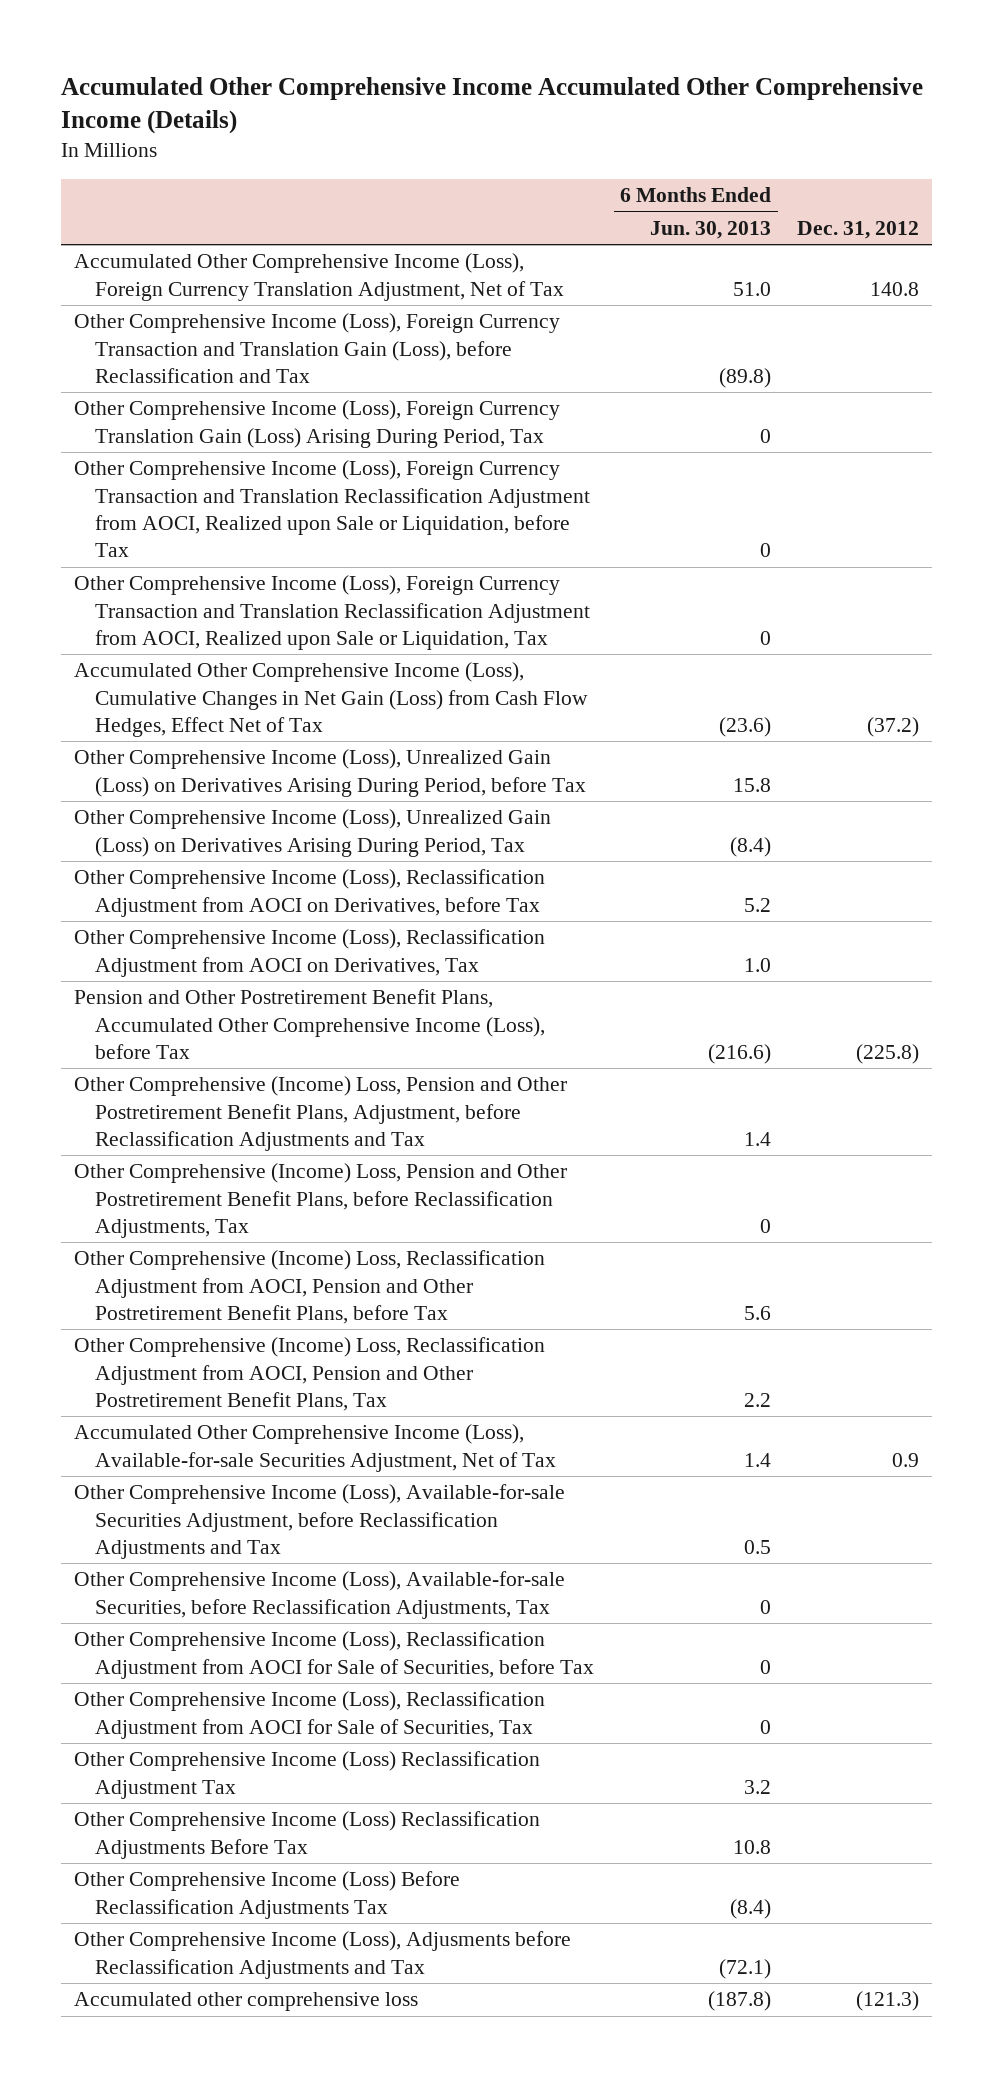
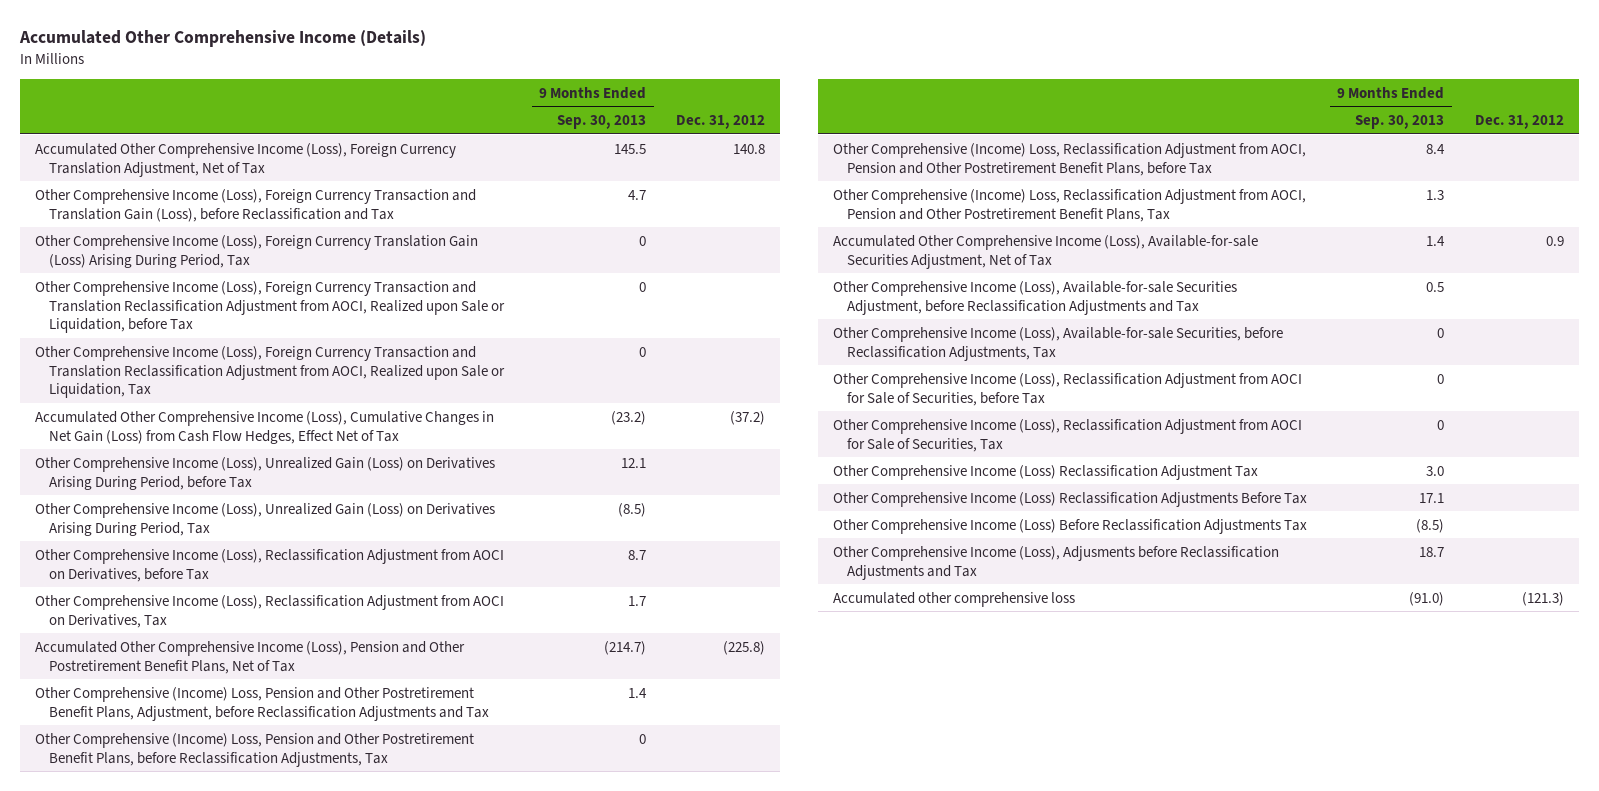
- Accumulated Other Comprehensive Income Accumulated Other Comprehensive Income (Details)
+ Accumulated Other Comprehensive Income (Details)
- | 6 Months Ended Jun. 30, 2013 | Dec. 31, 2012
+ | 9 Months Ended Sep. 30, 2013 | Dec. 31, 2012
- Pension and Other Postretirement Benefit Plans, Accumulated Other Comprehensive Income (Loss), before Tax | (216.6) | (225.8)
+ Accumulated Other Comprehensive Income (Loss), Pension and Other Postretirement Benefit Plans, Net of Tax | (214.7) | (225.8)

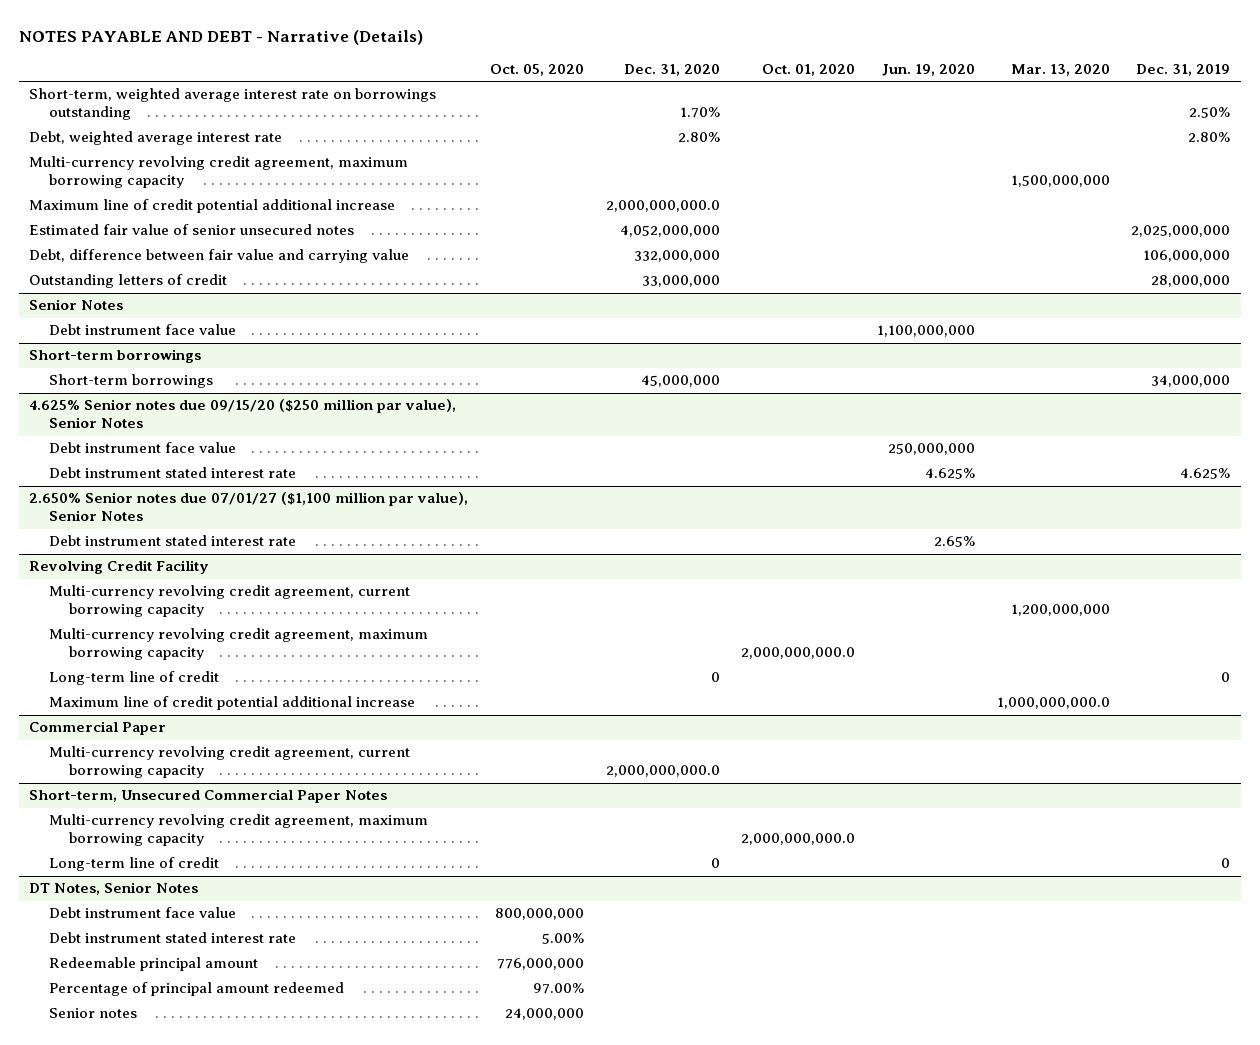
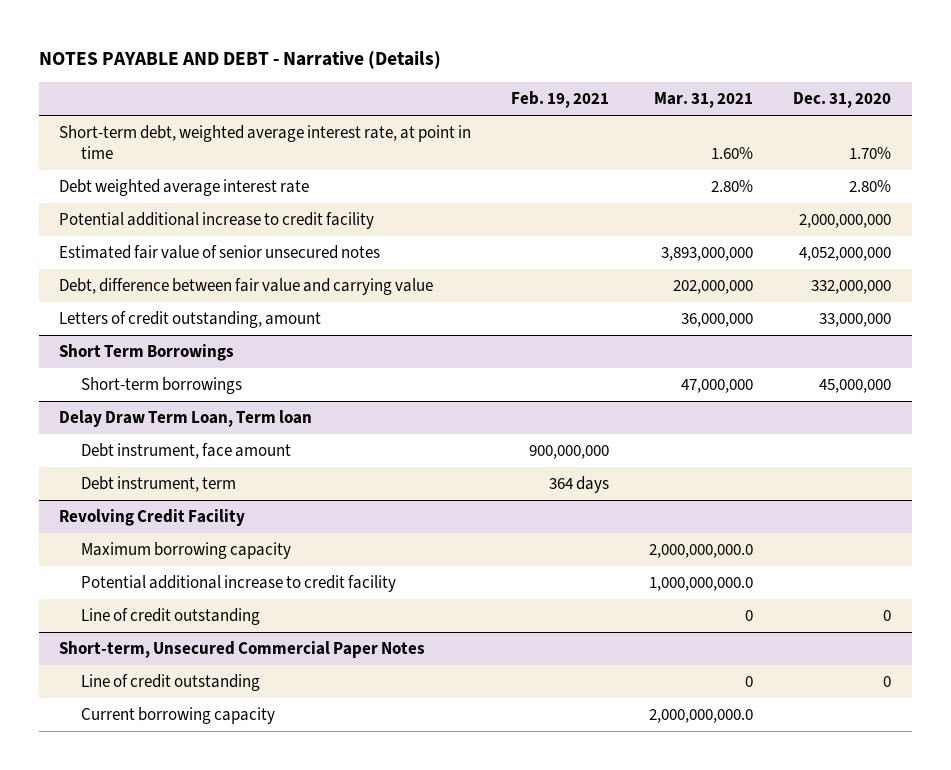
- | Oct. 05, 2020 | Dec. 31, 2020 | Oct. 01, 2020 | Jun. 19, 2020 | Mar. 13, 2020 | Dec. 31, 2019
+ | Feb. 19, 2021 | Mar. 31, 2021 | Dec. 31, 2020
- Short-term, weighted average interest rate on borrowings outstanding | | 1.70% | | | | 2.50%
- Debt, weighted average interest rate | | 2.80% | | | | 2.80%
- Multi-currency revolving credit agreement, maximum borrowing capacity | | | | | 1,500,000,000 |
- Maximum line of credit potential additional increase | | 2,000,000,000.0 | | | |
+ Short-term debt, weighted average interest rate, at point in time | | 1.60% | 1.70%
+ Debt weighted average interest rate | | 2.80% | 2.80%
+ Potential additional increase to credit facility | | | 2,000,000,000
- Outstanding letters of credit | | 33,000,000 | | | | 28,000,000
- Senior Notes
- Debt instrument face value | | | | 1,100,000,000 | |
- Short-term borrowings
+ Letters of credit outstanding, amount | | 36,000,000 | 33,000,000
+ Short Term Borrowings
- 4.625% Senior notes due 09/15/20 ($250 million par value), Senior Notes
- Debt instrument face value | | | | 250,000,000 | |
- Debt instrument stated interest rate | | | | 4.625% | | 4.625%
- 2.650% Senior notes due 07/01/27 ($1,100 million par value), Senior Notes
- Debt instrument stated interest rate | | | | 2.65% | |
+ Delay Draw Term Loan, Term loan
+ Debt instrument, face amount | 900,000,000 | |
+ Debt instrument, term | 364 days | |
@ Revolving Credit Facility
- Multi-currency revolving credit agreement, current borrowing capacity | | | | | 1,200,000,000 |
- Multi-currency revolving credit agreement, maximum borrowing capacity | | | 2,000,000,000.0 | | |
- Long-term line of credit | | 0 | | | | 0
- Maximum line of credit potential additional increase | | | | | 1,000,000,000.0 |
- Commercial Paper
- Multi-currency revolving credit agreement, current borrowing capacity | | 2,000,000,000.0 | | | |
@ Revolving Credit Facility
+ Maximum borrowing capacity | | 2,000,000,000.0 |
+ Potential additional increase to credit facility | | 1,000,000,000.0 |
+ Line of credit outstanding | | 0 | 0
@ Short-term, Unsecured Commercial Paper Notes
- Multi-currency revolving credit agreement, maximum borrowing capacity | | | 2,000,000,000.0 | | |
- Long-term line of credit | | 0 | | | | 0
- DT Notes, Senior Notes
- Debt instrument face value | 800,000,000 | | | | |
- Debt instrument stated interest rate | 5.00% | | | | |
- Redeemable principal amount | 776,000,000 | | | | |
- Percentage of principal amount redeemed | 97.00% | | | | |
- Senior notes | 24,000,000 | | | | |
@ Short-term, Unsecured Commercial Paper Notes
+ Line of credit outstanding | | 0 | 0
+ Current borrowing capacity | | 2,000,000,000.0 |

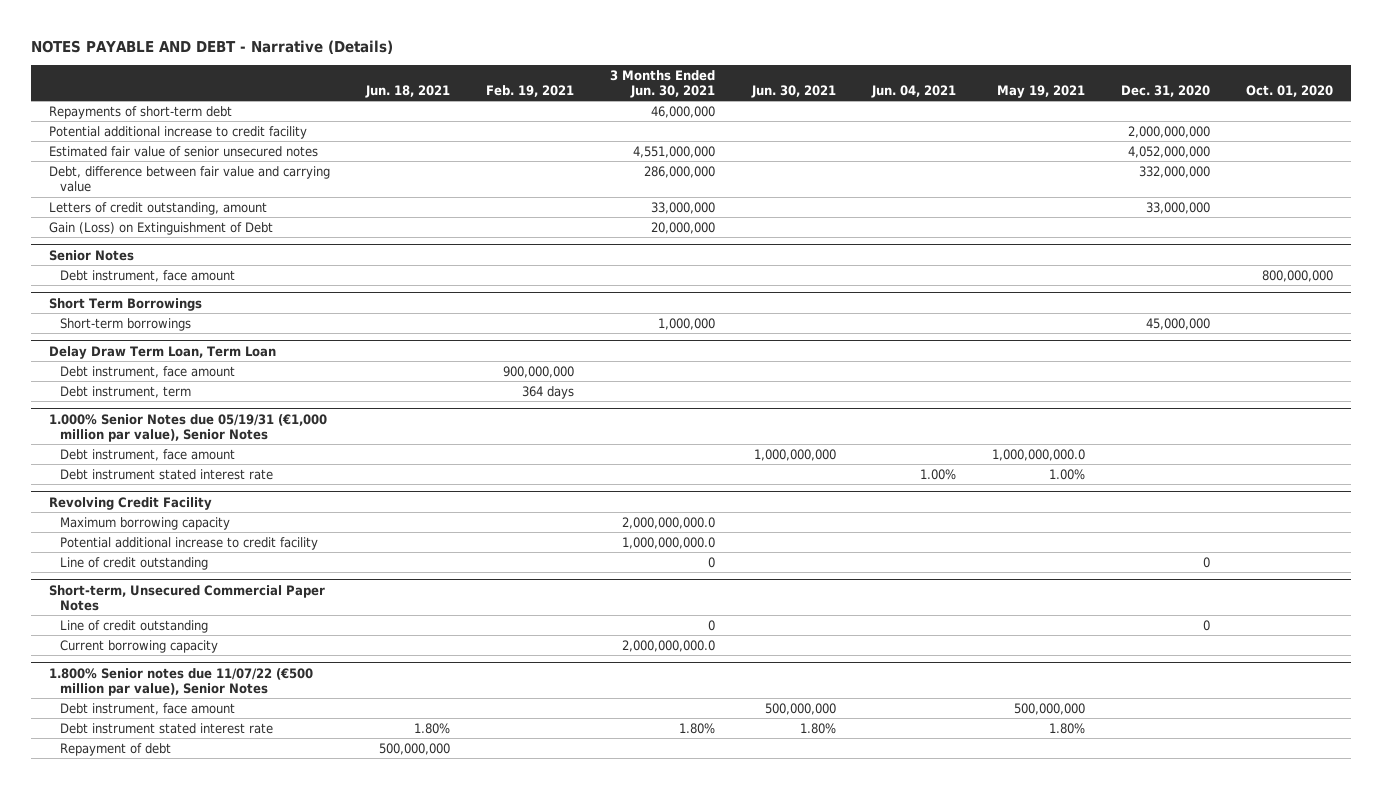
- | Feb. 19, 2021 | Mar. 31, 2021 | Dec. 31, 2020
+ | Jun. 18, 2021 | Feb. 19, 2021 | 3 Months Ended Jun. 30, 2021 | Jun. 30, 2021 | Jun. 04, 2021 | May 19, 2021 | Dec. 31, 2020 | Oct. 01, 2020
- Short-term debt, weighted average interest rate, at point in time | | 1.60% | 1.70%
- Debt weighted average interest rate | | 2.80% | 2.80%
+ Repayments of short-term debt | | | 46,000,000 | | | | |
+ Gain (Loss) on Extinguishment of Debt | | | 20,000,000 | | | | |
+ Senior Notes
+ Debt instrument, face amount | | | | | | | | 800,000,000
- Delay Draw Term Loan, Term loan
+ Delay Draw Term Loan, Term Loan
+ 1.000% Senior Notes due 05/19/31 (€1,000 million par value), Senior Notes
+ Debt instrument, face amount | | | | 1,000,000,000 | | 1,000,000,000.0 | |
+ Debt instrument stated interest rate | | | | | 1.00% | 1.00% | |
+ 1.800% Senior notes due 11/07/22 (€500 million par value), Senior Notes
+ Debt instrument, face amount | | | | 500,000,000 | | 500,000,000 | |
+ Debt instrument stated interest rate | 1.80% | | 1.80% | 1.80% | | 1.80% | |
+ Repayment of debt | 500,000,000 | | | | | | |

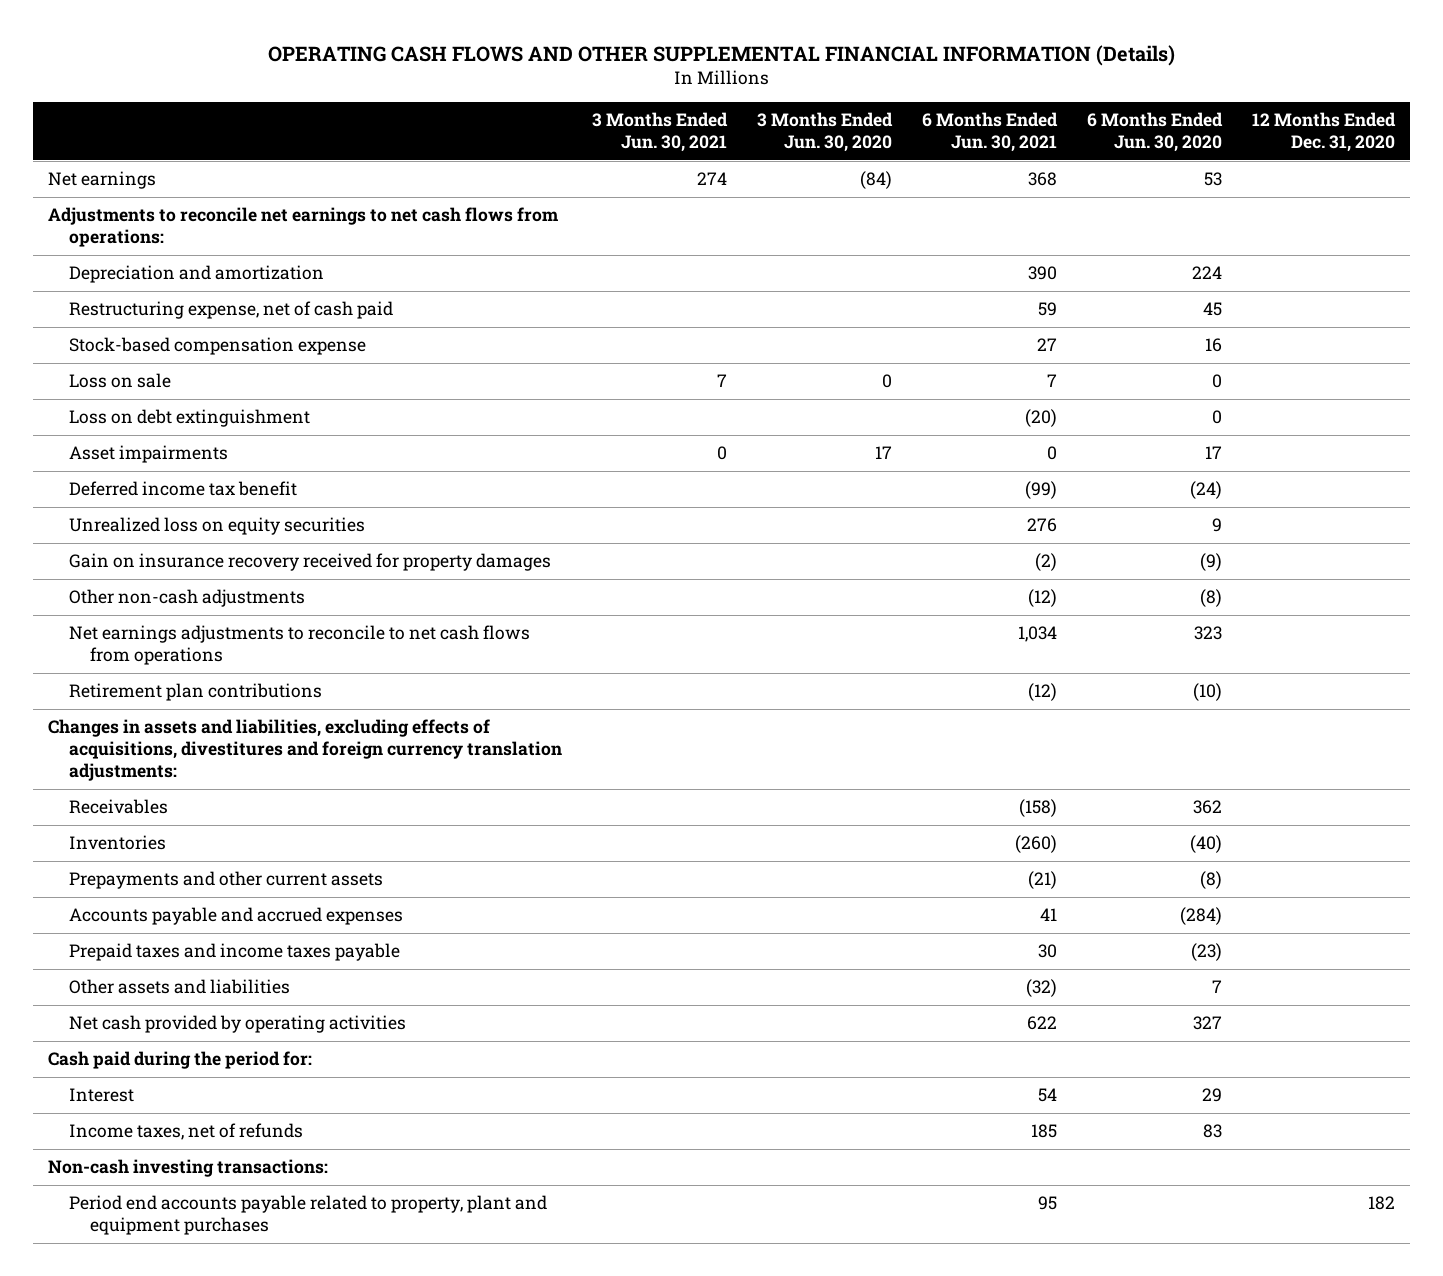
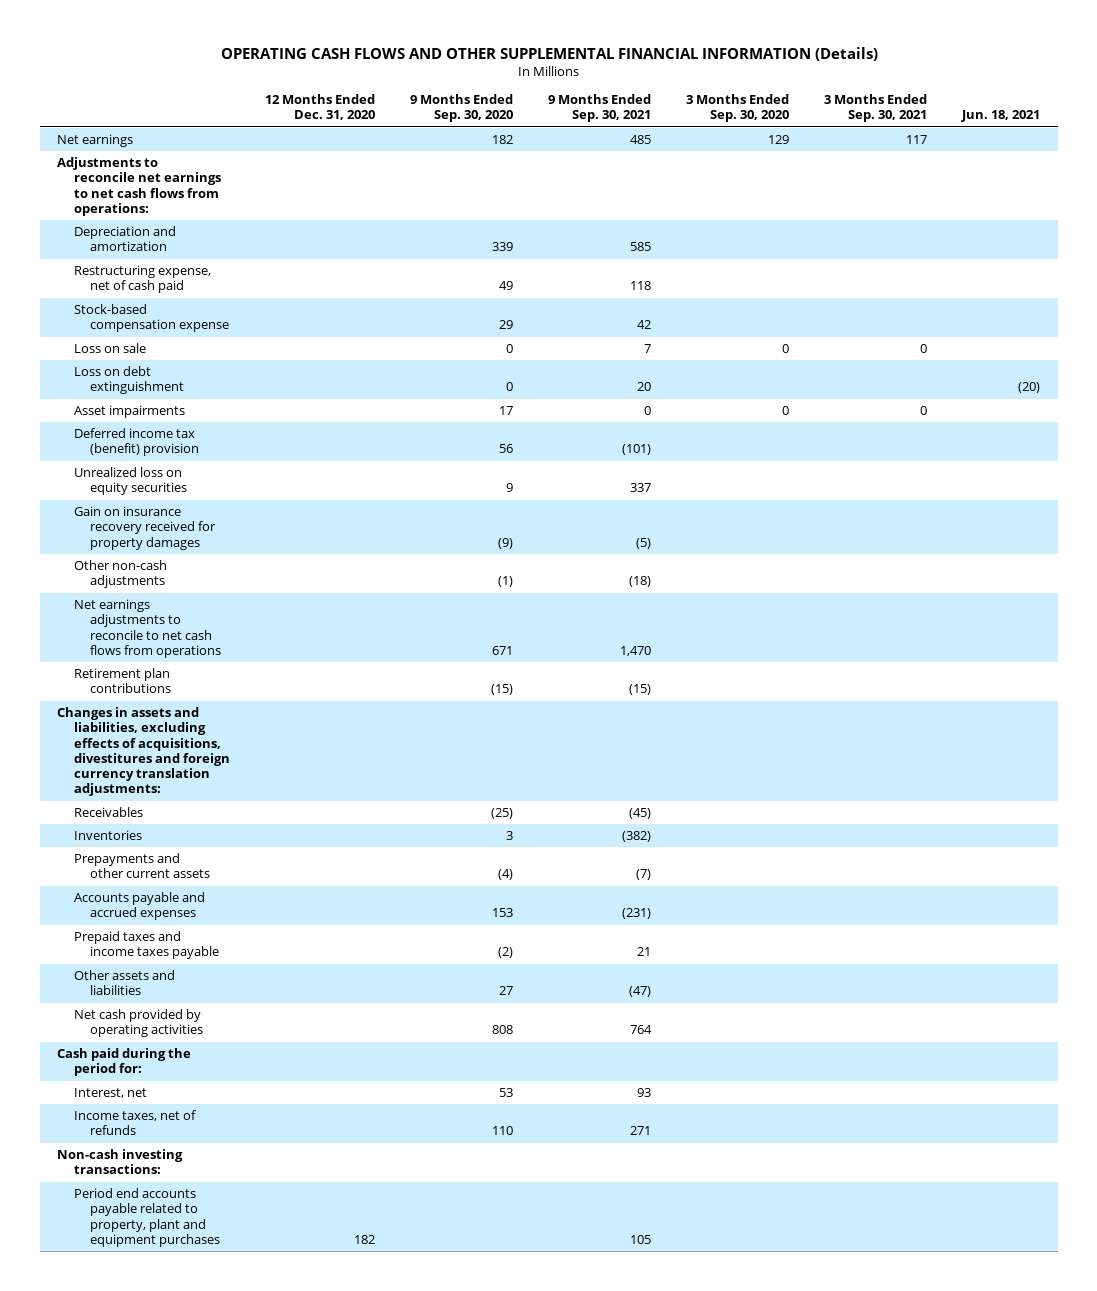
- | 3 Months Ended Jun. 30, 2021 | 3 Months Ended Jun. 30, 2020 | 6 Months Ended Jun. 30, 2021 | 6 Months Ended Jun. 30, 2020 | 12 Months Ended Dec. 31, 2020
+ | 12 Months Ended Dec. 31, 2020 | 9 Months Ended Sep. 30, 2020 | 9 Months Ended Sep. 30, 2021 | 3 Months Ended Sep. 30, 2020 | 3 Months Ended Sep. 30, 2021 | Jun. 18, 2021
- Deferred income tax benefit | | | (99) | (24) |
+ Deferred income tax (benefit) provision | | 56 | (101) | | |
- Interest | | | 54 | 29 |
+ Interest, net | | 53 | 93 | | |

